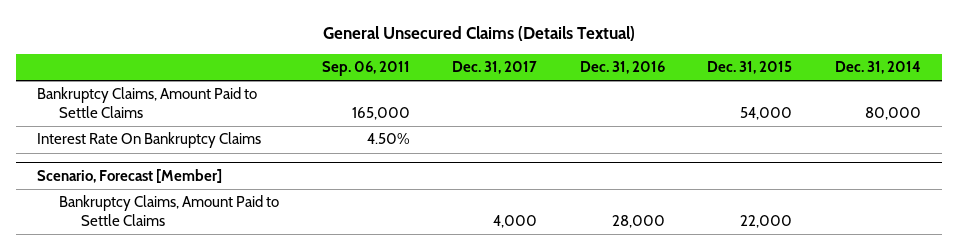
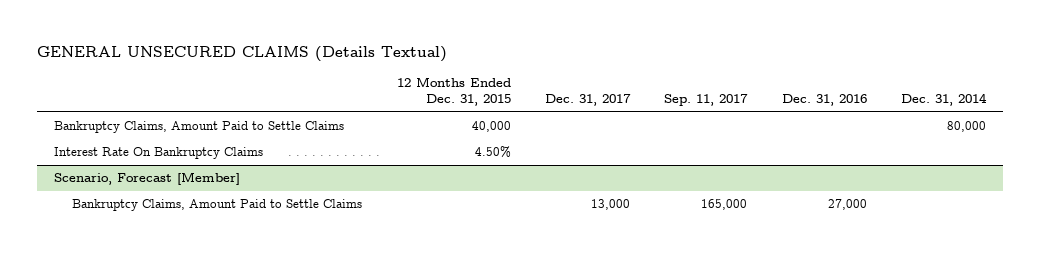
- General Unsecured Claims (Details Textual)
+ GENERAL UNSECURED CLAIMS (Details Textual)
- | Sep. 06, 2011 | Dec. 31, 2017 | Dec. 31, 2016 | Dec. 31, 2015 | Dec. 31, 2014
+ | 12 Months Ended Dec. 31, 2015 | Dec. 31, 2017 | Sep. 11, 2017 | Dec. 31, 2016 | Dec. 31, 2014
@ Scenario, Forecast [Member]
- Bankruptcy Claims, Amount Paid to Settle Claims | | 4,000 | 28,000 | 22,000 |
+ Bankruptcy Claims, Amount Paid to Settle Claims | | 13,000 | 165,000 | 27,000 |

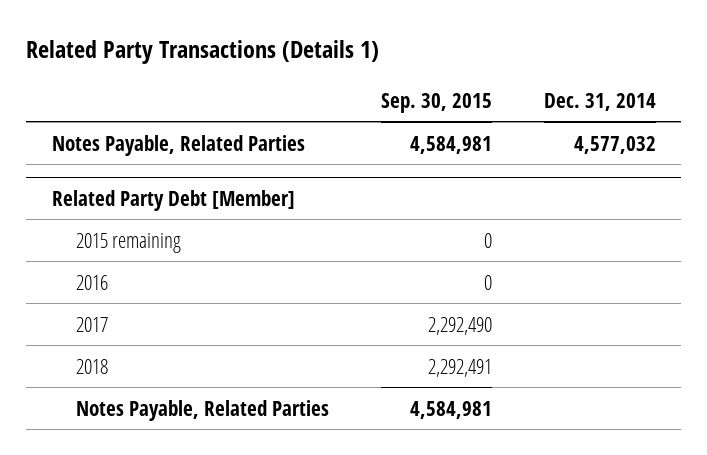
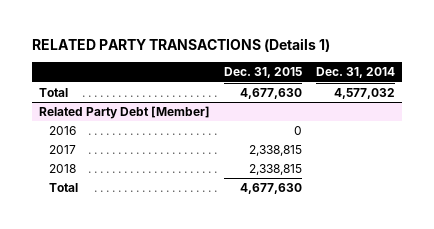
- Related Party Transactions (Details 1)
+ RELATED PARTY TRANSACTIONS (Details 1)
- | Sep. 30, 2015 | Dec. 31, 2014
+ | Dec. 31, 2015 | Dec. 31, 2014
- Notes Payable, Related Parties | 4,584,981 | 4,577,032
+ Total | 4,677,630 | 4,577,032
@ Related Party Debt [Member]
- 2015 remaining | 0 |
- Notes Payable, Related Parties | 4,584,981 |
+ Total | 4,677,630 |

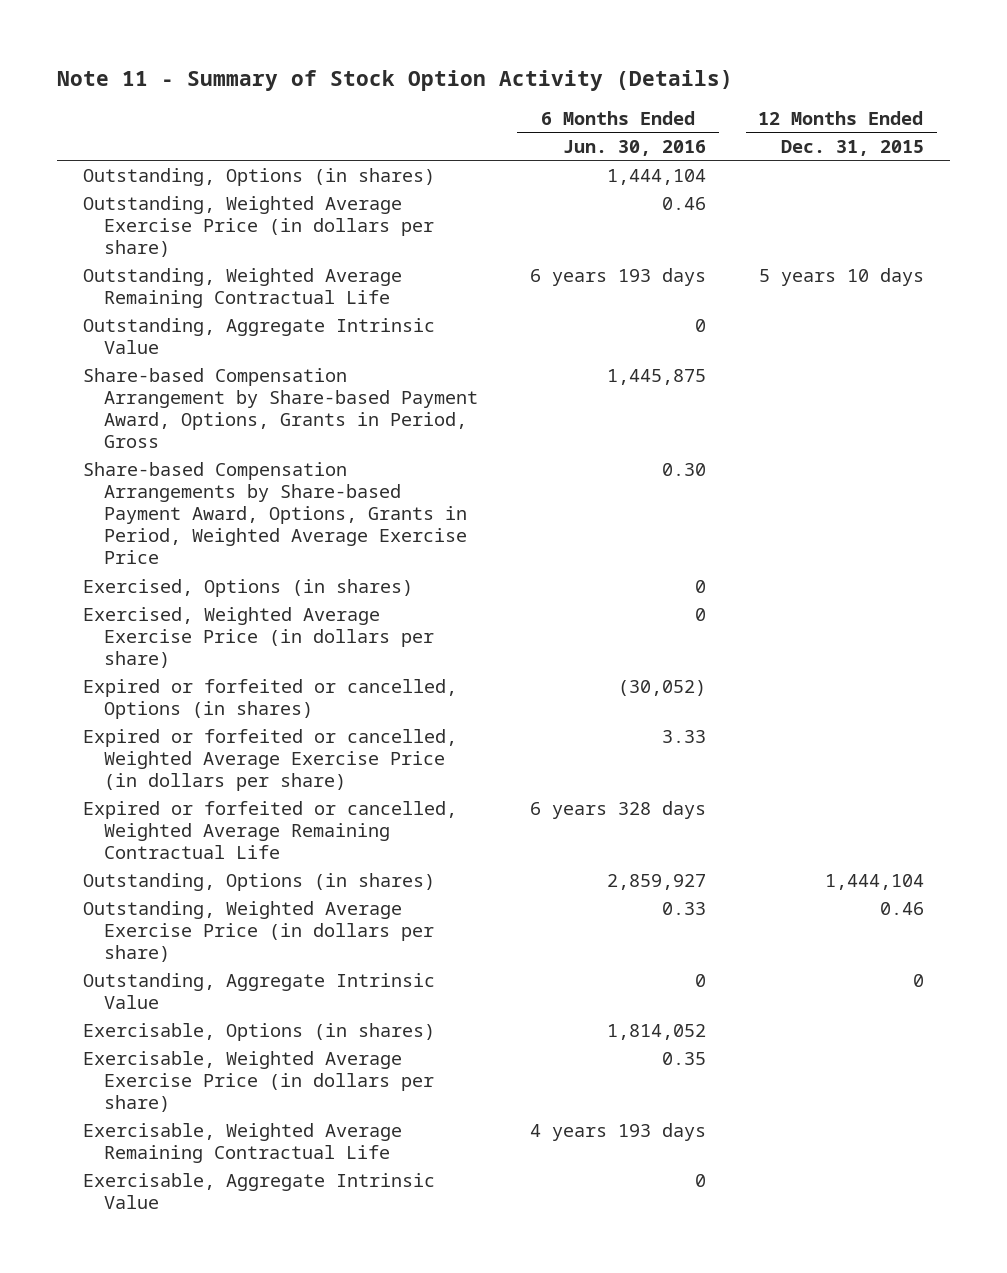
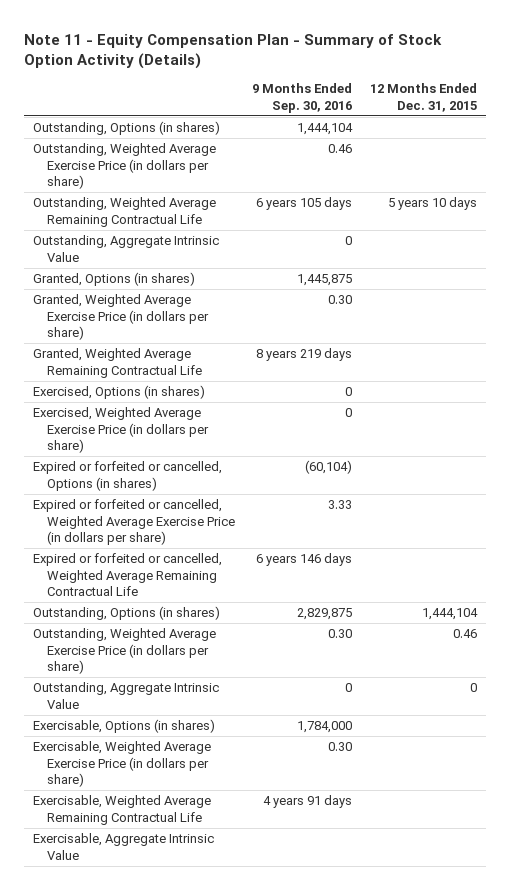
- Note 11 - Summary of Stock Option Activity (Details)
+ Note 11 - Equity Compensation Plan - Summary of Stock Option Activity (Details)
- | 6 Months Ended Jun. 30, 2016 | 12 Months Ended Dec. 31, 2015
+ | 9 Months Ended Sep. 30, 2016 | 12 Months Ended Dec. 31, 2015
- Share-based Compensation Arrangement by Share-based Payment Award, Options, Grants in Period, Gross | 1,445,875 |
- Share-based Compensation Arrangements by Share-based Payment Award, Options, Grants in Period, Weighted Average Exercise Price | 0.30 |
+ Granted, Options (in shares) | 1,445,875 |
+ Granted, Weighted Average Exercise Price (in dollars per share) | 0.30 |
+ Granted, Weighted Average Remaining Contractual Life | 8 years 219 days |

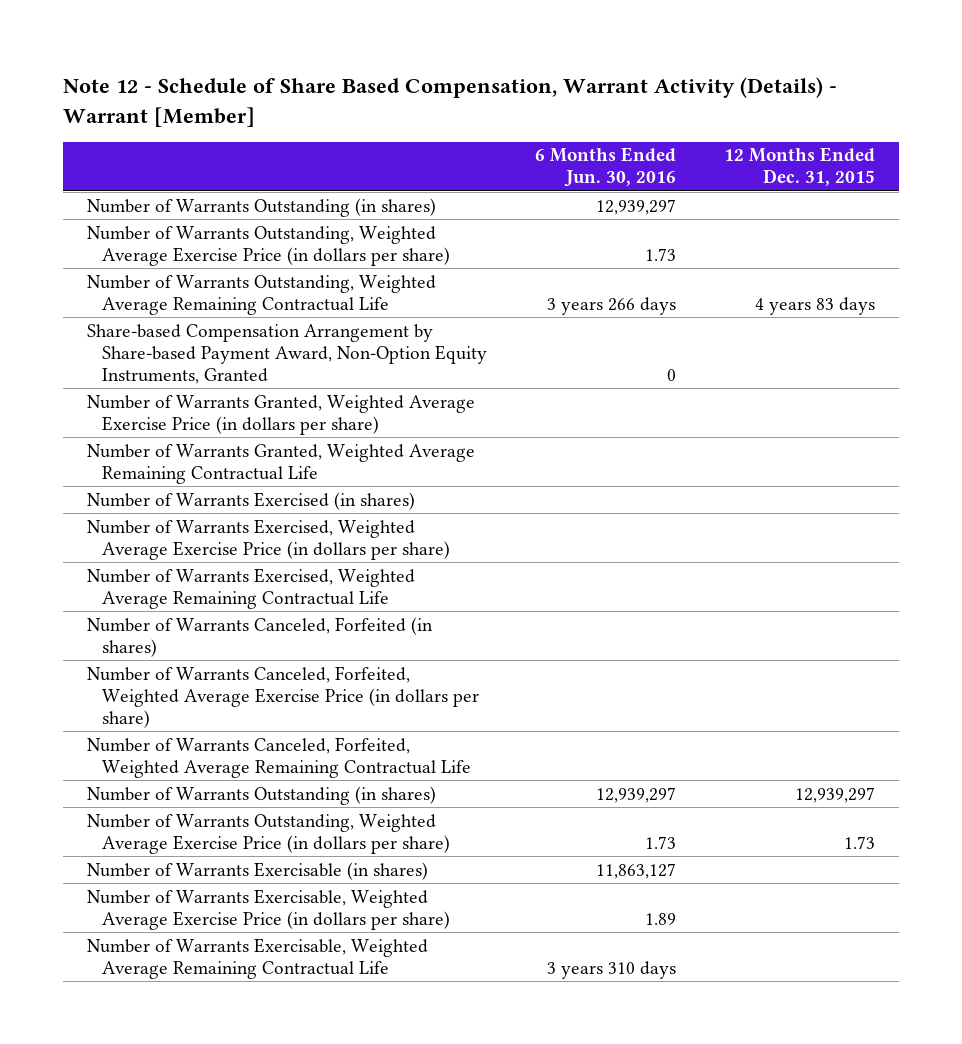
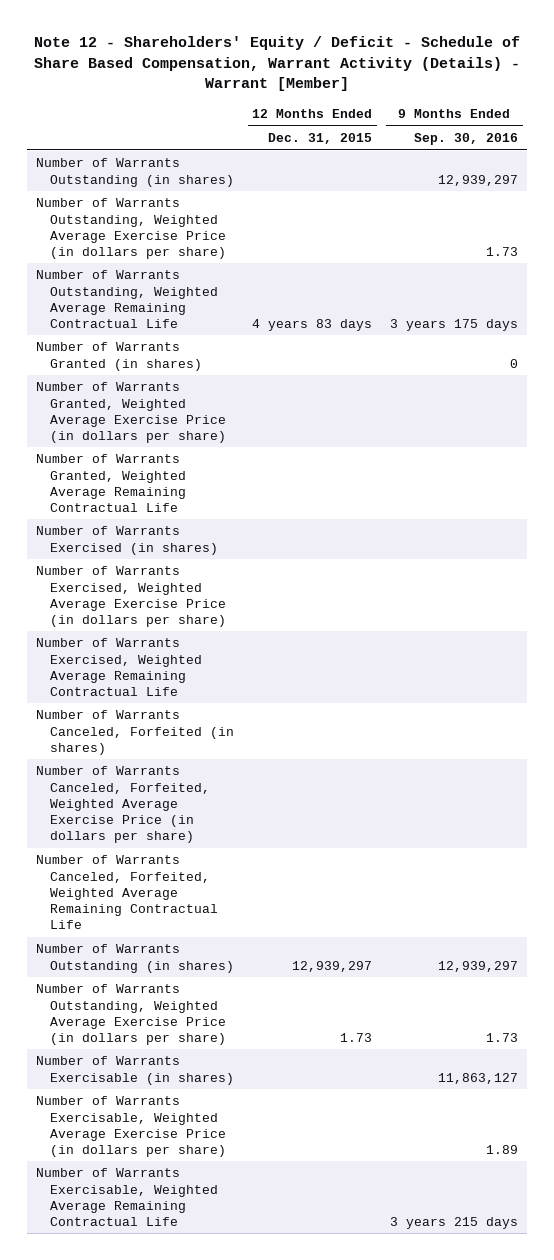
- Note 12 - Schedule of Share Based Compensation, Warrant Activity (Details) - Warrant [Member]
+ Note 12 - Shareholders' Equity / Deficit - Schedule of Share Based Compensation, Warrant Activity (Details) - Warrant [Member]
- | 6 Months Ended Jun. 30, 2016 | 12 Months Ended Dec. 31, 2015
+ | 12 Months Ended Dec. 31, 2015 | 9 Months Ended Sep. 30, 2016
- Share-based Compensation Arrangement by Share-based Payment Award, Non-Option Equity Instruments, Granted | 0 |
+ Number of Warrants Granted (in shares) | | 0

